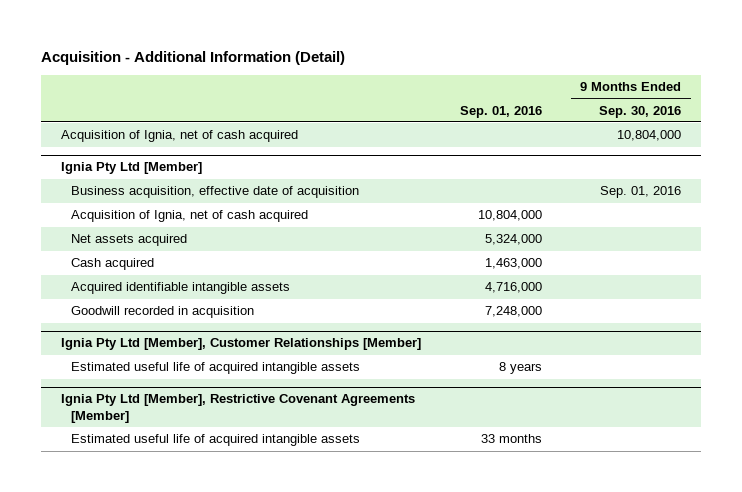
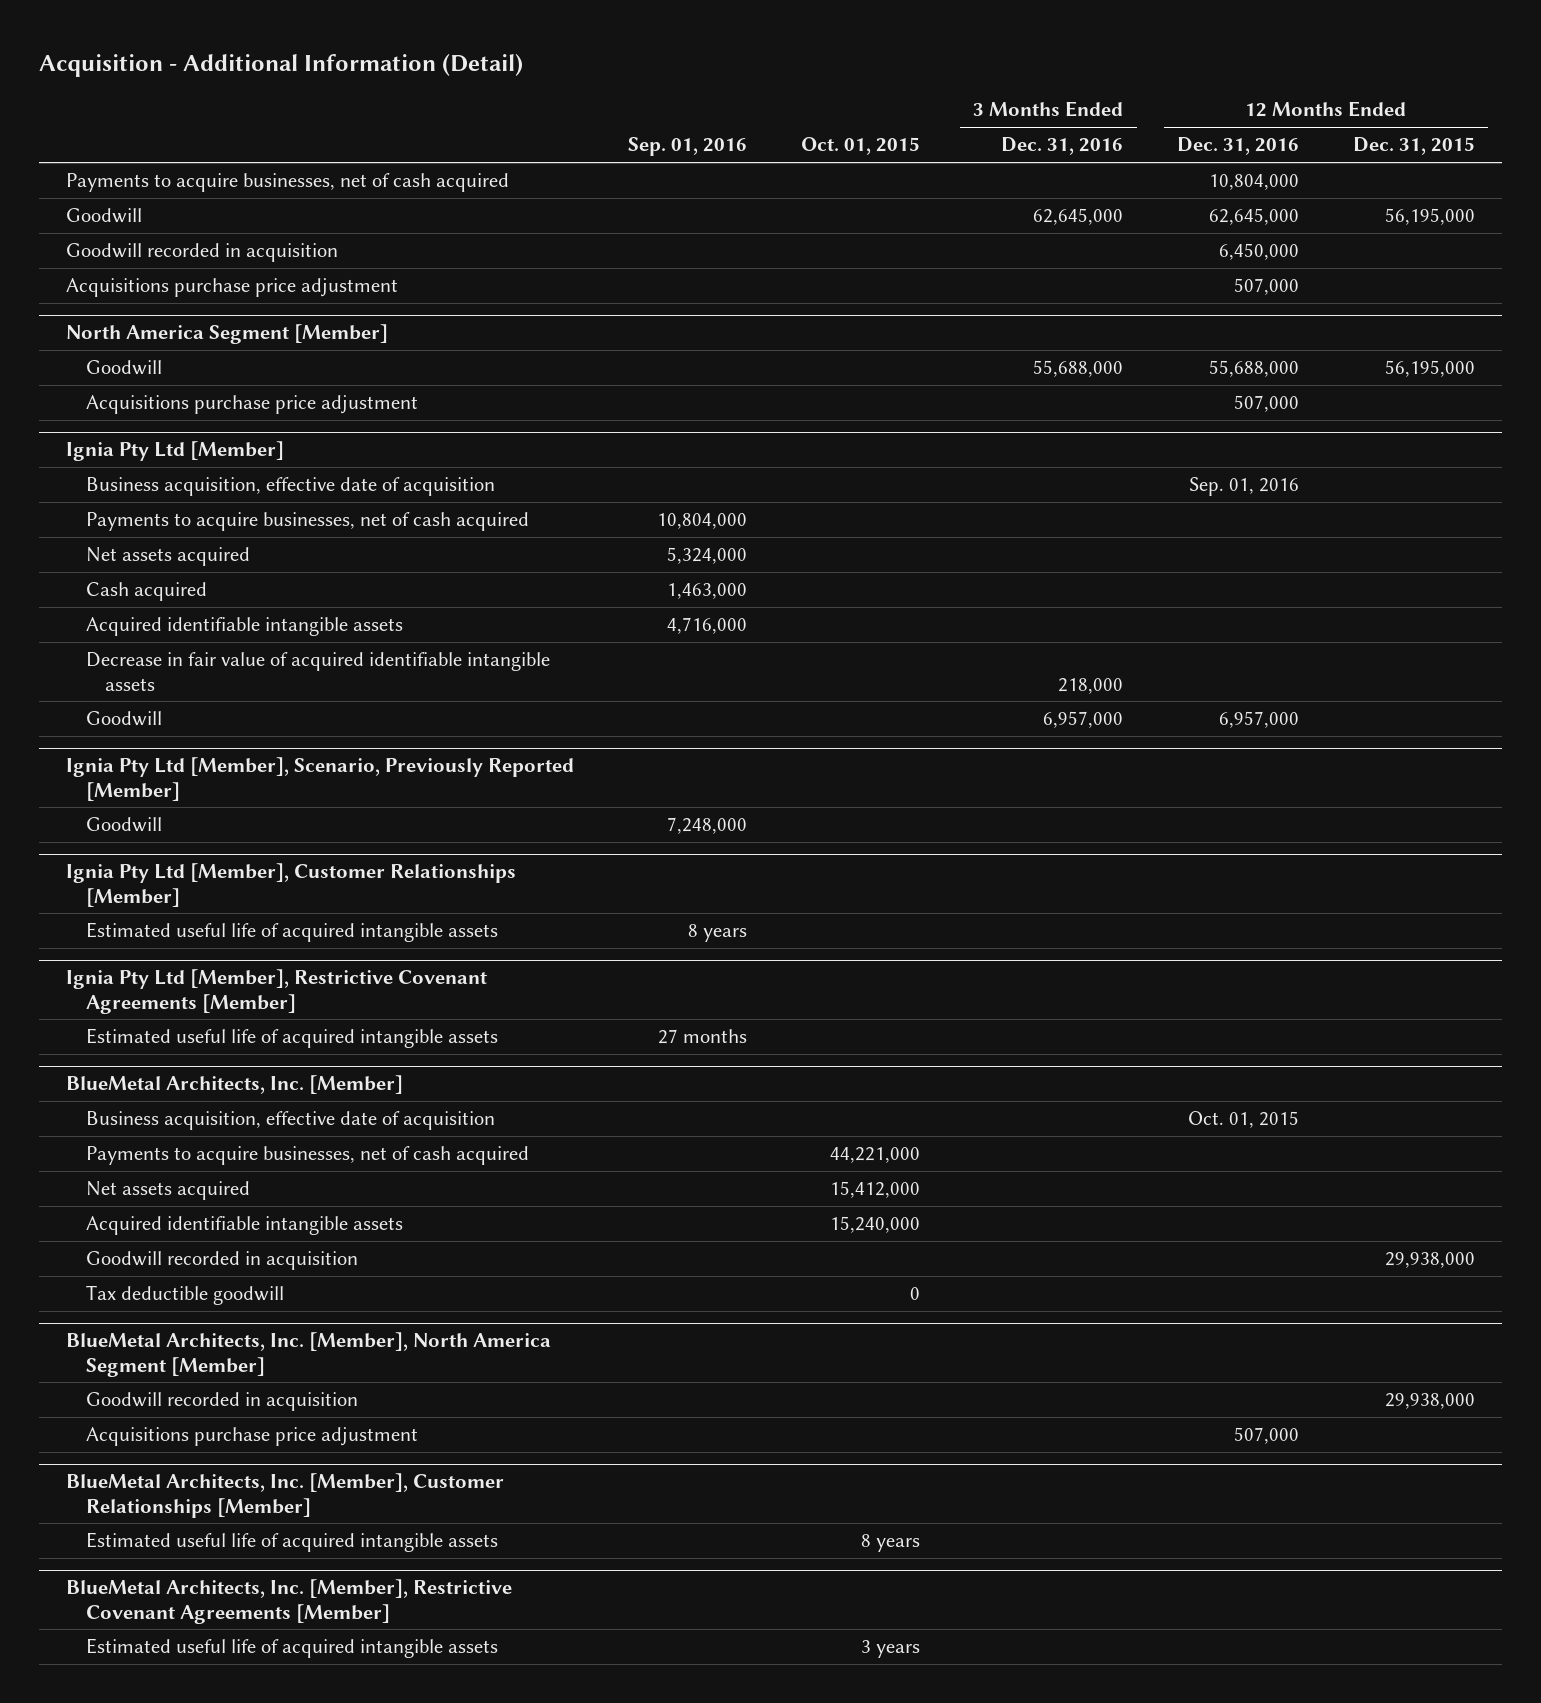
- | Sep. 01, 2016 | 9 Months Ended Sep. 30, 2016
+ | Sep. 01, 2016 | Oct. 01, 2015 | 3 Months Ended Dec. 31, 2016 | 12 Months Ended Dec. 31, 2016 | 12 Months Ended Dec. 31, 2015
- Acquisition of Ignia, net of cash acquired | | 10,804,000
+ Payments to acquire businesses, net of cash acquired | | | | 10,804,000 |
+ Goodwill | | | 62,645,000 | 62,645,000 | 56,195,000
+ Goodwill recorded in acquisition | | | | 6,450,000 |
+ Acquisitions purchase price adjustment | | | | 507,000 |
+ North America Segment [Member]
+ Goodwill | | | 55,688,000 | 55,688,000 | 56,195,000
+ Acquisitions purchase price adjustment | | | | 507,000 |
@ Ignia Pty Ltd [Member]
- Acquisition of Ignia, net of cash acquired | 10,804,000 |
+ Payments to acquire businesses, net of cash acquired | 10,804,000 | | | |
- Goodwill recorded in acquisition | 7,248,000 |
+ Decrease in fair value of acquired identifiable intangible assets | | | 218,000 | |
+ Goodwill | | | 6,957,000 | 6,957,000 |
+ Ignia Pty Ltd [Member], Scenario, Previously Reported [Member]
+ Goodwill | 7,248,000 | | | |
@ Ignia Pty Ltd [Member], Restrictive Covenant Agreements [Member]
- Estimated useful life of acquired intangible assets | 33 months |
+ Estimated useful life of acquired intangible assets | 27 months | | | |
+ BlueMetal Architects, Inc. [Member]
+ Business acquisition, effective date of acquisition | | | | Oct. 01, 2015 |
+ Payments to acquire businesses, net of cash acquired | | 44,221,000 | | |
+ Net assets acquired | | 15,412,000 | | |
+ Acquired identifiable intangible assets | | 15,240,000 | | |
+ Goodwill recorded in acquisition | | | | | 29,938,000
+ Tax deductible goodwill | | 0 | | |
+ BlueMetal Architects, Inc. [Member], North America Segment [Member]
+ Goodwill recorded in acquisition | | | | | 29,938,000
+ Acquisitions purchase price adjustment | | | | 507,000 |
+ BlueMetal Architects, Inc. [Member], Customer Relationships [Member]
+ Estimated useful life of acquired intangible assets | | 8 years | | |
+ BlueMetal Architects, Inc. [Member], Restrictive Covenant Agreements [Member]
+ Estimated useful life of acquired intangible assets | | 3 years | | |

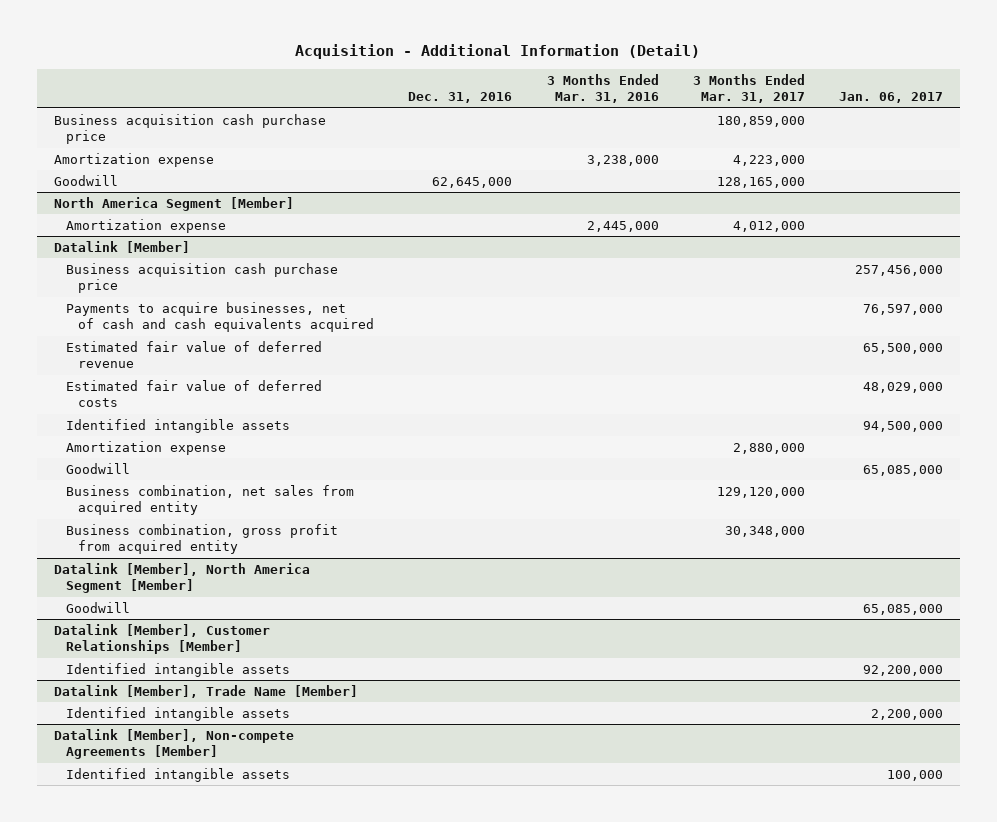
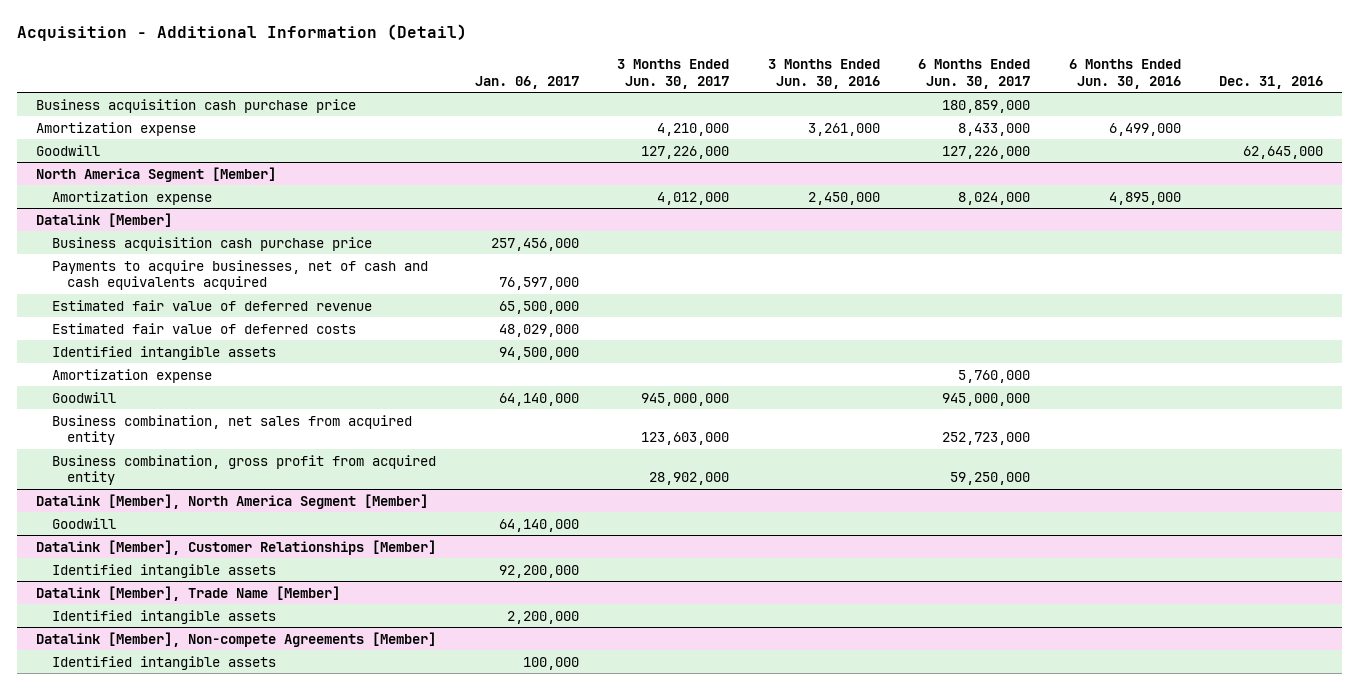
- | Dec. 31, 2016 | 3 Months Ended Mar. 31, 2016 | 3 Months Ended Mar. 31, 2017 | Jan. 06, 2017
+ | Jan. 06, 2017 | 3 Months Ended Jun. 30, 2017 | 3 Months Ended Jun. 30, 2016 | 6 Months Ended Jun. 30, 2017 | 6 Months Ended Jun. 30, 2016 | Dec. 31, 2016
@ Datalink [Member]
- Goodwill | | | | 65,085,000
+ Goodwill | 64,140,000 | 945,000,000 | | 945,000,000 | |
@ Datalink [Member], North America Segment [Member]
- Goodwill | | | | 65,085,000
+ Goodwill | 64,140,000 | | | | |

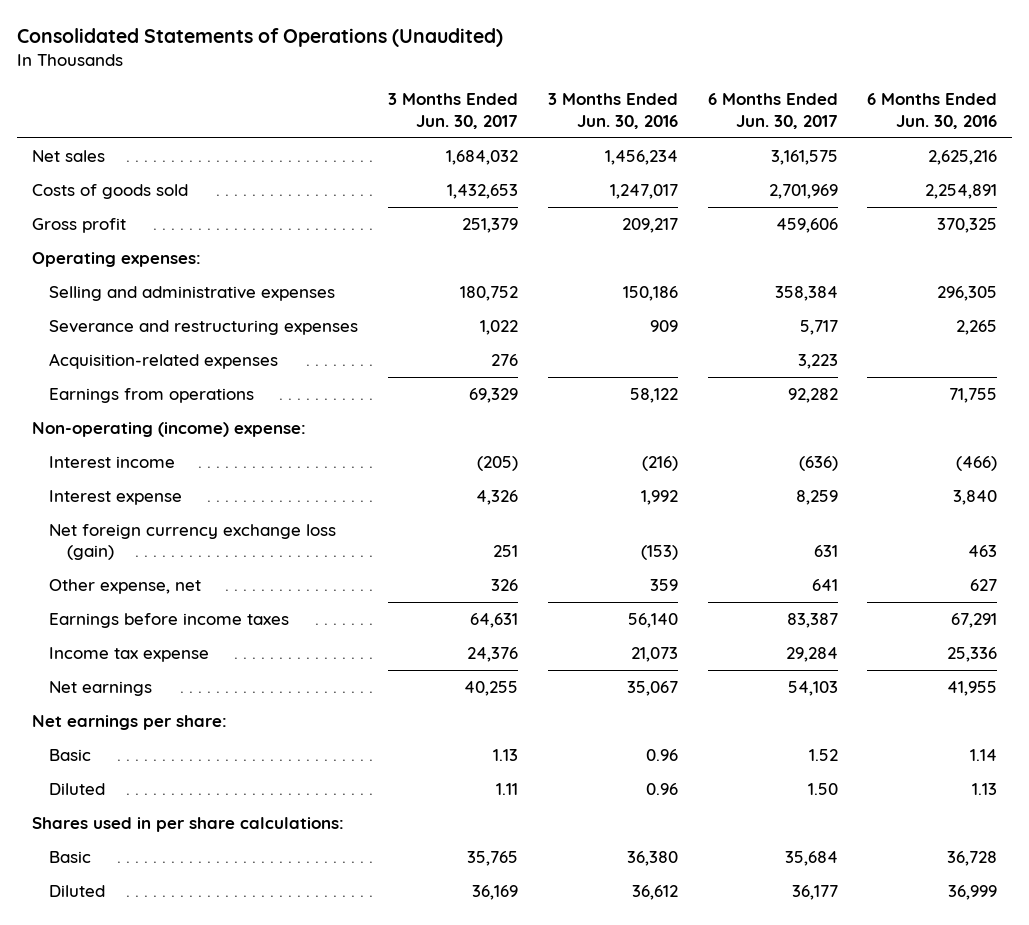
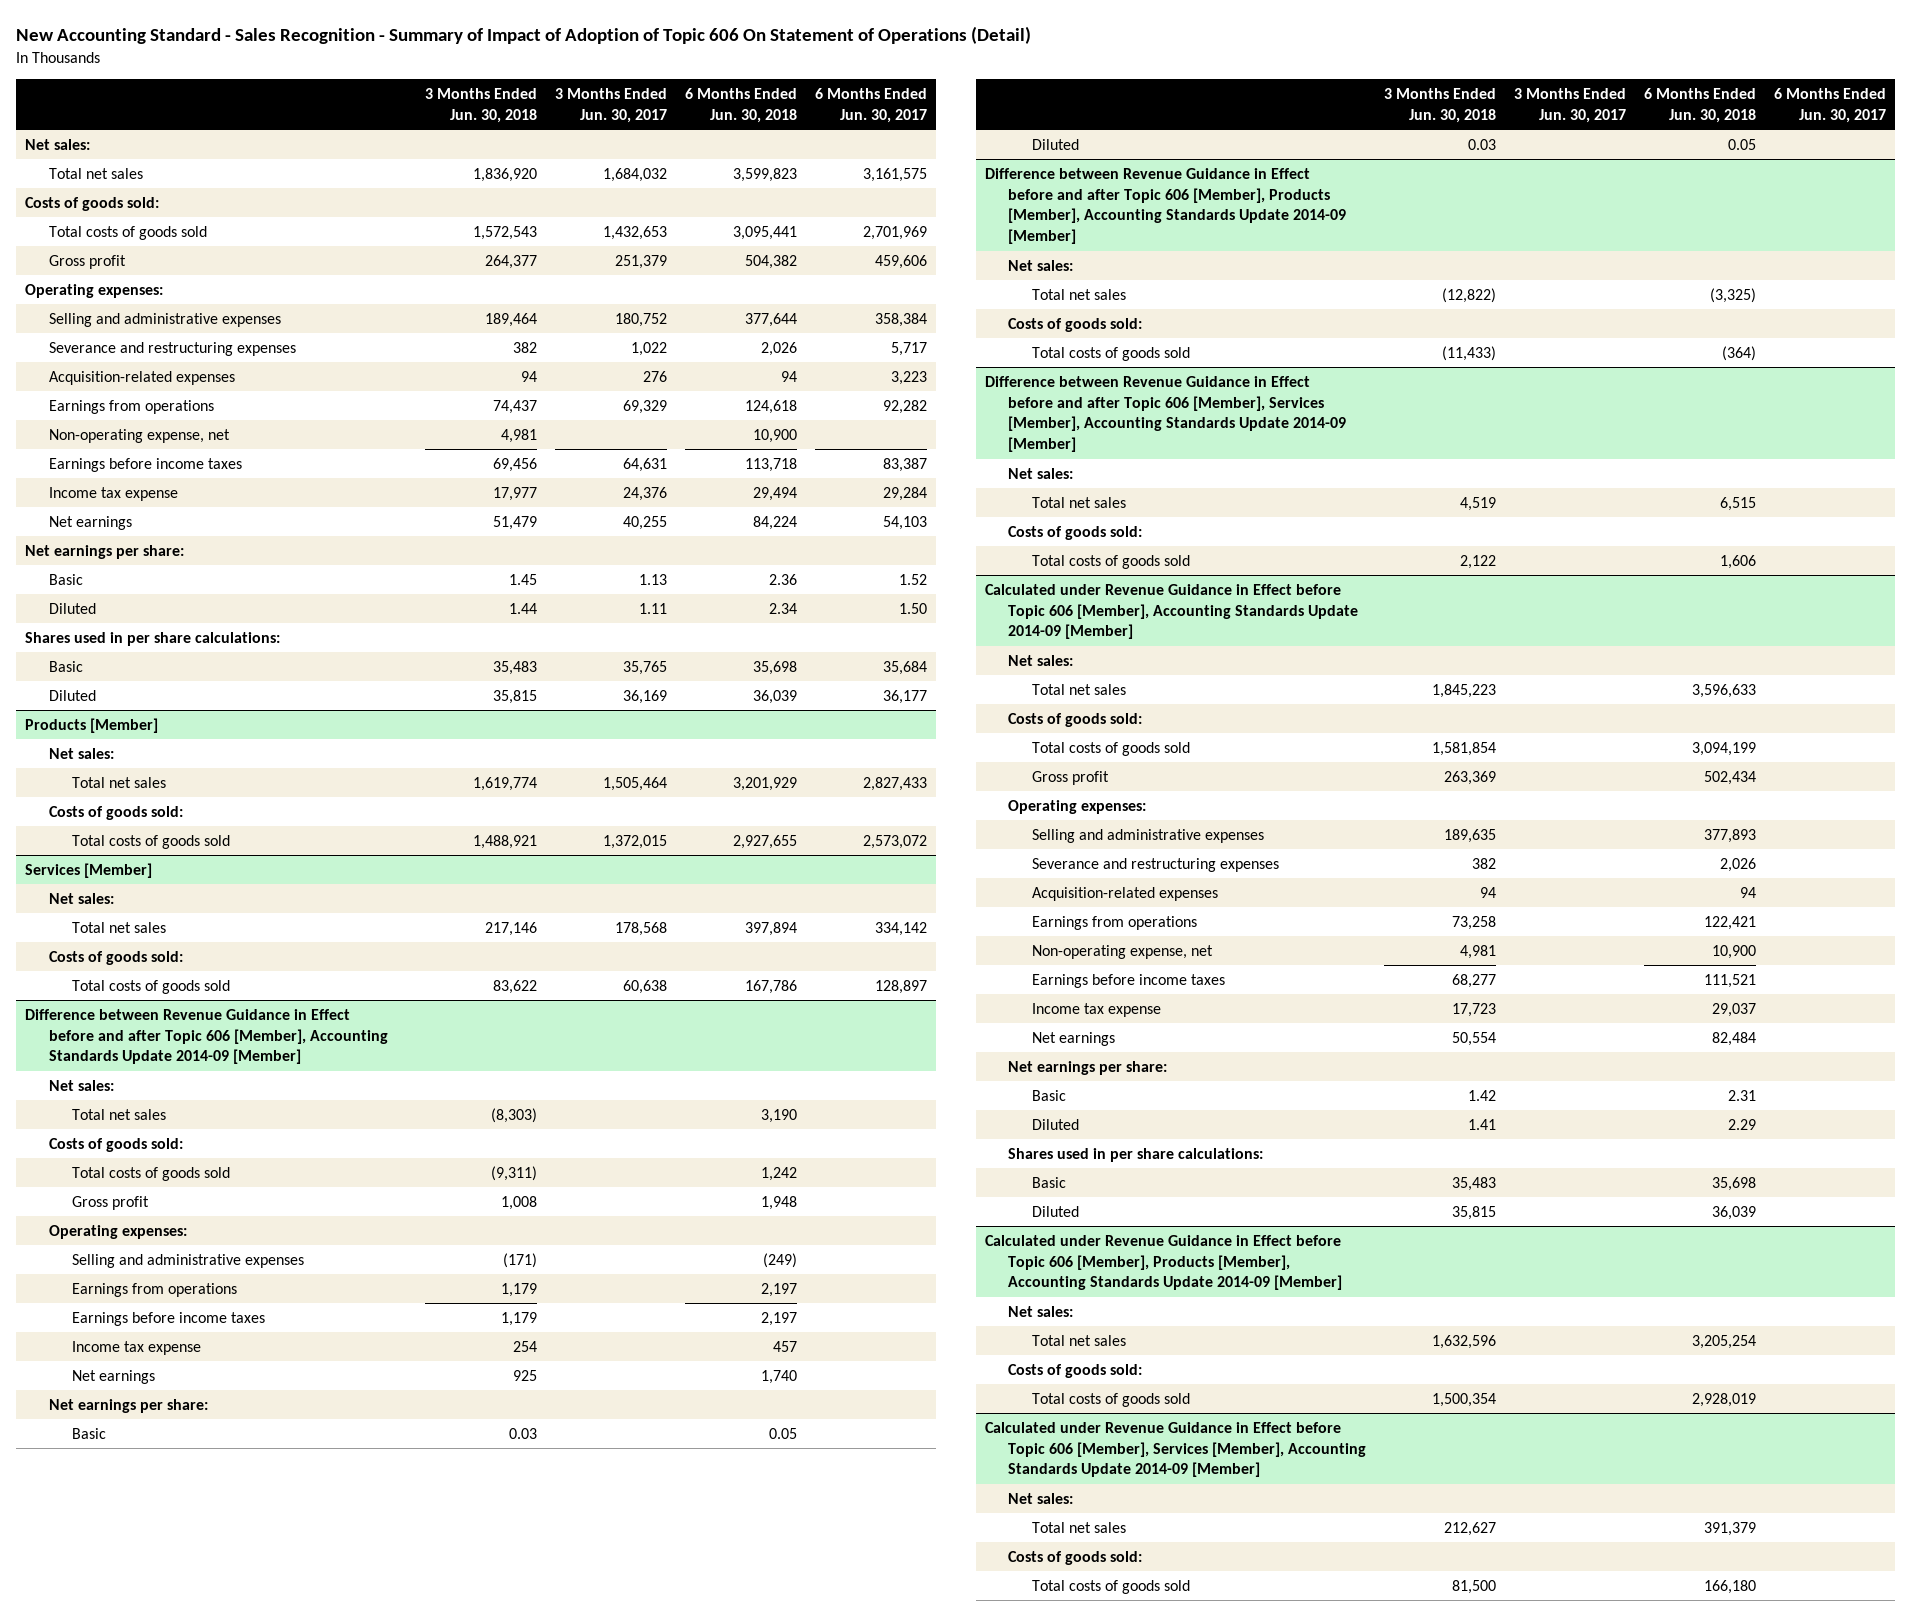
- Consolidated Statements of Operations (Unaudited)
+ New Accounting Standard - Sales Recognition - Summary of Impact of Adoption of Topic 606 On Statement of Operations (Detail)
- | 3 Months Ended Jun. 30, 2017 | 3 Months Ended Jun. 30, 2016 | 6 Months Ended Jun. 30, 2017 | 6 Months Ended Jun. 30, 2016
+ | 3 Months Ended Jun. 30, 2018 | 3 Months Ended Jun. 30, 2017 | 6 Months Ended Jun. 30, 2018 | 6 Months Ended Jun. 30, 2017
- Net sales | 1,684,032 | 1,456,234 | 3,161,575 | 2,625,216
- Costs of goods sold | 1,432,653 | 1,247,017 | 2,701,969 | 2,254,891
+ Net sales:
+ Total net sales | 1,836,920 | 1,684,032 | 3,599,823 | 3,161,575
+ Costs of goods sold:
+ Total costs of goods sold | 1,572,543 | 1,432,653 | 3,095,441 | 2,701,969
- Non-operating (income) expense:
- Interest income | (205) | (216) | (636) | (466)
- Interest expense | 4,326 | 1,992 | 8,259 | 3,840
- Net foreign currency exchange loss (gain) | 251 | (153) | 631 | 463
- Other expense, net | 326 | 359 | 641 | 627
+ Non-operating expense, net | 4,981 | | 10,900 |
+ Products [Member]
+ Net sales:
+ Total net sales | 1,619,774 | 1,505,464 | 3,201,929 | 2,827,433
+ Costs of goods sold:
+ Total costs of goods sold | 1,488,921 | 1,372,015 | 2,927,655 | 2,573,072
+ Services [Member]
+ Net sales:
+ Total net sales | 217,146 | 178,568 | 397,894 | 334,142
+ Costs of goods sold:
+ Total costs of goods sold | 83,622 | 60,638 | 167,786 | 128,897
+ Difference between Revenue Guidance in Effect before and after Topic 606 [Member], Accounting Standards Update 2014-09 [Member]
+ Net sales:
+ Total net sales | (8,303) | | 3,190 |
+ Costs of goods sold:
+ Total costs of goods sold | (9,311) | | 1,242 |
+ Gross profit | 1,008 | | 1,948 |
+ Operating expenses:
+ Selling and administrative expenses | (171) | | (249) |
+ Earnings from operations | 1,179 | | 2,197 |
+ Earnings before income taxes | 1,179 | | 2,197 |
+ Income tax expense | 254 | | 457 |
+ Net earnings | 925 | | 1,740 |
+ Net earnings per share:
+ Basic | 0.03 | | 0.05 |
+ Diluted | 0.03 | | 0.05 |
+ Difference between Revenue Guidance in Effect before and after Topic 606 [Member], Products [Member], Accounting Standards Update 2014-09 [Member]
+ Net sales:
+ Total net sales | (12,822) | | (3,325) |
+ Costs of goods sold:
+ Total costs of goods sold | (11,433) | | (364) |
+ Difference between Revenue Guidance in Effect before and after Topic 606 [Member], Services [Member], Accounting Standards Update 2014-09 [Member]
+ Net sales:
+ Total net sales | 4,519 | | 6,515 |
+ Costs of goods sold:
+ Total costs of goods sold | 2,122 | | 1,606 |
+ Calculated under Revenue Guidance in Effect before Topic 606 [Member], Accounting Standards Update 2014-09 [Member]
+ Net sales:
+ Total net sales | 1,845,223 | | 3,596,633 |
+ Costs of goods sold:
+ Total costs of goods sold | 1,581,854 | | 3,094,199 |
+ Gross profit | 263,369 | | 502,434 |
+ Operating expenses:
+ Selling and administrative expenses | 189,635 | | 377,893 |
+ Severance and restructuring expenses | 382 | | 2,026 |
+ Acquisition-related expenses | 94 | | 94 |
+ Earnings from operations | 73,258 | | 122,421 |
+ Non-operating expense, net | 4,981 | | 10,900 |
+ Earnings before income taxes | 68,277 | | 111,521 |
+ Income tax expense | 17,723 | | 29,037 |
+ Net earnings | 50,554 | | 82,484 |
+ Net earnings per share:
+ Basic | 1.42 | | 2.31 |
+ Diluted | 1.41 | | 2.29 |
+ Shares used in per share calculations:
+ Basic | 35,483 | | 35,698 |
+ Diluted | 35,815 | | 36,039 |
+ Calculated under Revenue Guidance in Effect before Topic 606 [Member], Products [Member], Accounting Standards Update 2014-09 [Member]
+ Net sales:
+ Total net sales | 1,632,596 | | 3,205,254 |
+ Costs of goods sold:
+ Total costs of goods sold | 1,500,354 | | 2,928,019 |
+ Calculated under Revenue Guidance in Effect before Topic 606 [Member], Services [Member], Accounting Standards Update 2014-09 [Member]
+ Net sales:
+ Total net sales | 212,627 | | 391,379 |
+ Costs of goods sold:
+ Total costs of goods sold | 81,500 | | 166,180 |

